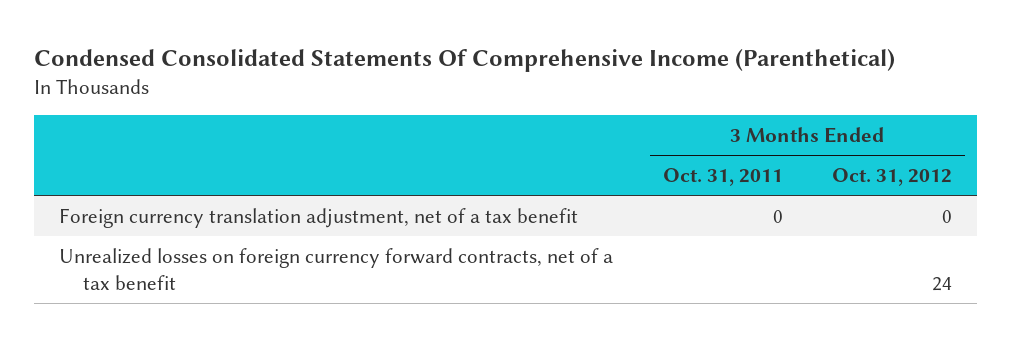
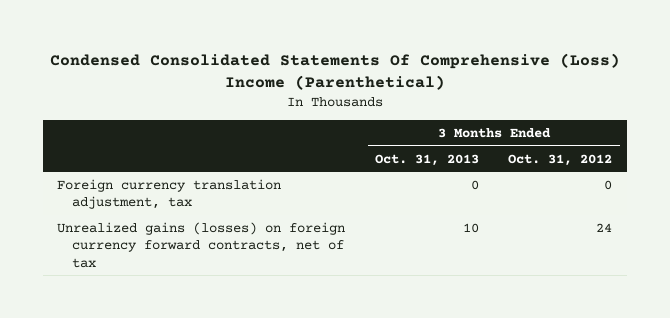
- Condensed Consolidated Statements Of Comprehensive Income (Parenthetical)
+ Condensed Consolidated Statements Of Comprehensive (Loss) Income (Parenthetical)
- | 3 Months Ended Oct. 31, 2011 | 3 Months Ended Oct. 31, 2012
+ | 3 Months Ended Oct. 31, 2013 | 3 Months Ended Oct. 31, 2012
- Foreign currency translation adjustment, net of a tax benefit | 0 | 0
- Unrealized losses on foreign currency forward contracts, net of a tax benefit | | 24
+ Foreign currency translation adjustment, tax | 0 | 0
+ Unrealized gains (losses) on foreign currency forward contracts, net of tax | 10 | 24

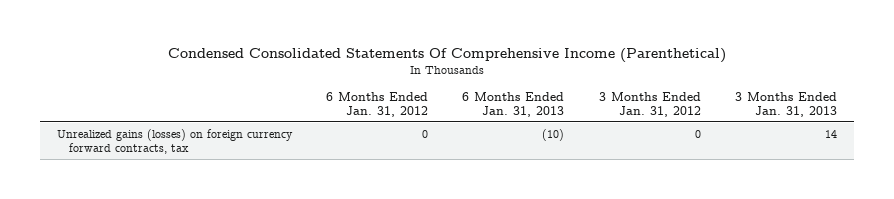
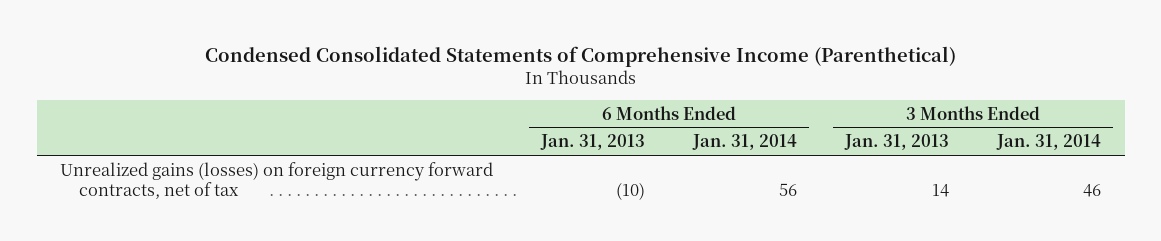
- Condensed Consolidated Statements Of Comprehensive Income (Parenthetical)
+ Condensed Consolidated Statements of Comprehensive Income (Parenthetical)
- | 6 Months Ended Jan. 31, 2012 | 6 Months Ended Jan. 31, 2013 | 3 Months Ended Jan. 31, 2012 | 3 Months Ended Jan. 31, 2013
+ | 6 Months Ended Jan. 31, 2013 | 6 Months Ended Jan. 31, 2014 | 3 Months Ended Jan. 31, 2013 | 3 Months Ended Jan. 31, 2014
- Unrealized gains (losses) on foreign currency forward contracts, tax | 0 | (10) | 0 | 14
+ Unrealized gains (losses) on foreign currency forward contracts, net of tax | (10) | 56 | 14 | 46

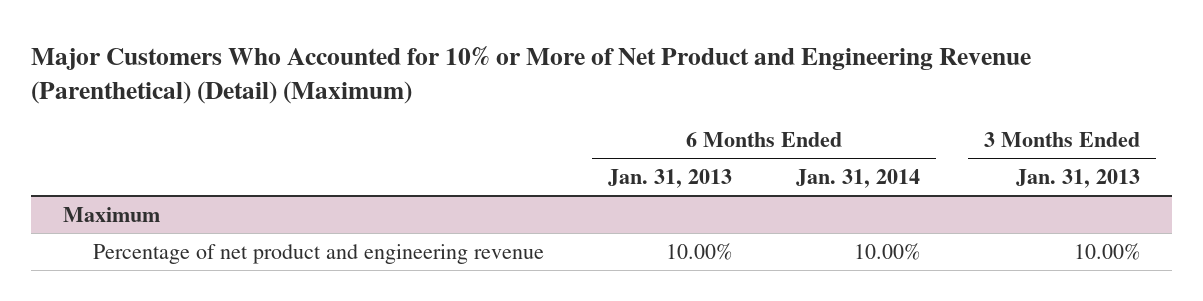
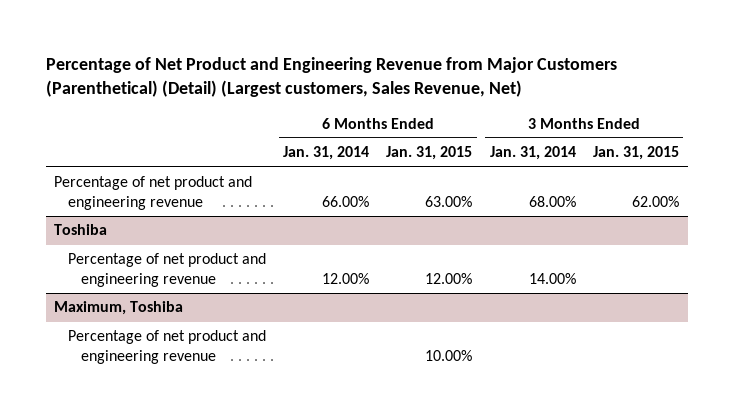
- Major Customers Who Accounted for 10% or More of Net Product and Engineering Revenue (Parenthetical) (Detail) (Maximum)
+ Percentage of Net Product and Engineering Revenue from Major Customers (Parenthetical) (Detail) (Largest customers, Sales Revenue, Net)
- | 6 Months Ended Jan. 31, 2013 | 6 Months Ended Jan. 31, 2014 | 3 Months Ended Jan. 31, 2013
+ | 6 Months Ended Jan. 31, 2014 | 6 Months Ended Jan. 31, 2015 | 3 Months Ended Jan. 31, 2014 | 3 Months Ended Jan. 31, 2015
- Maximum
- Percentage of net product and engineering revenue | 10.00% | 10.00% | 10.00%
+ Percentage of net product and engineering revenue | 66.00% | 63.00% | 68.00% | 62.00%
+ Toshiba
+ Percentage of net product and engineering revenue | 12.00% | 12.00% | 14.00% |
+ Maximum, Toshiba
+ Percentage of net product and engineering revenue | | 10.00% | |

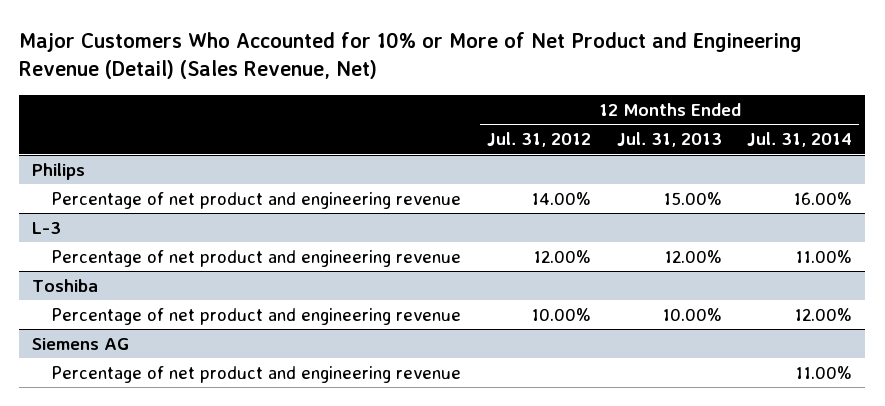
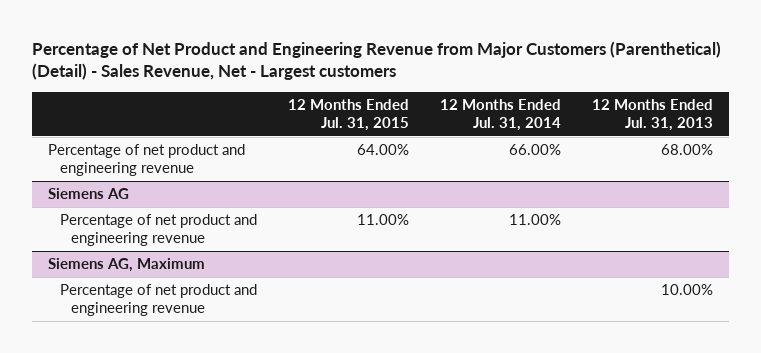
- Major Customers Who Accounted for 10% or More of Net Product and Engineering Revenue (Detail) (Sales Revenue, Net)
+ Percentage of Net Product and Engineering Revenue from Major Customers (Parenthetical) (Detail) - Sales Revenue, Net - Largest customers
- | 12 Months Ended Jul. 31, 2012 | 12 Months Ended Jul. 31, 2013 | 12 Months Ended Jul. 31, 2014
+ | 12 Months Ended Jul. 31, 2015 | 12 Months Ended Jul. 31, 2014 | 12 Months Ended Jul. 31, 2013
- Philips
- Percentage of net product and engineering revenue | 14.00% | 15.00% | 16.00%
- L-3
- Percentage of net product and engineering revenue | 12.00% | 12.00% | 11.00%
- Toshiba
- Percentage of net product and engineering revenue | 10.00% | 10.00% | 12.00%
+ Percentage of net product and engineering revenue | 64.00% | 66.00% | 68.00%
+ Siemens AG, Maximum
+ Percentage of net product and engineering revenue | | | 10.00%

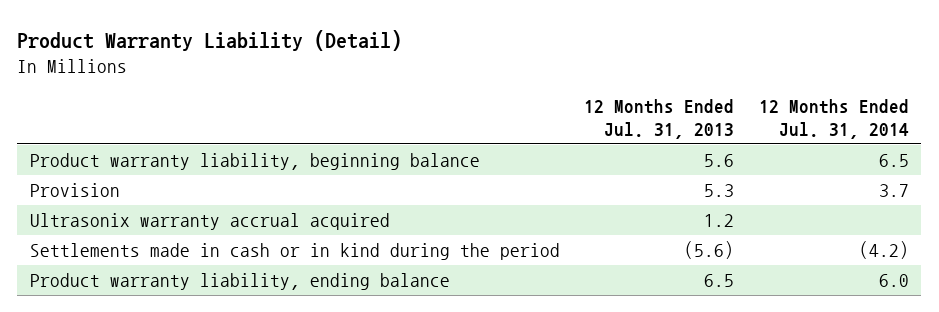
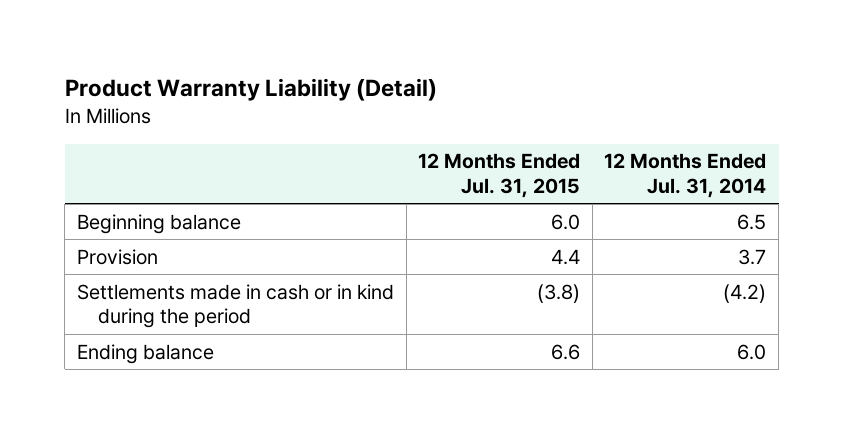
- | 12 Months Ended Jul. 31, 2013 | 12 Months Ended Jul. 31, 2014
+ | 12 Months Ended Jul. 31, 2015 | 12 Months Ended Jul. 31, 2014
- Product warranty liability, beginning balance | 5.6 | 6.5
+ Beginning balance | 6.0 | 6.5
- Ultrasonix warranty accrual acquired | 1.2 |
- Product warranty liability, ending balance | 6.5 | 6.0
+ Ending balance | 6.6 | 6.0

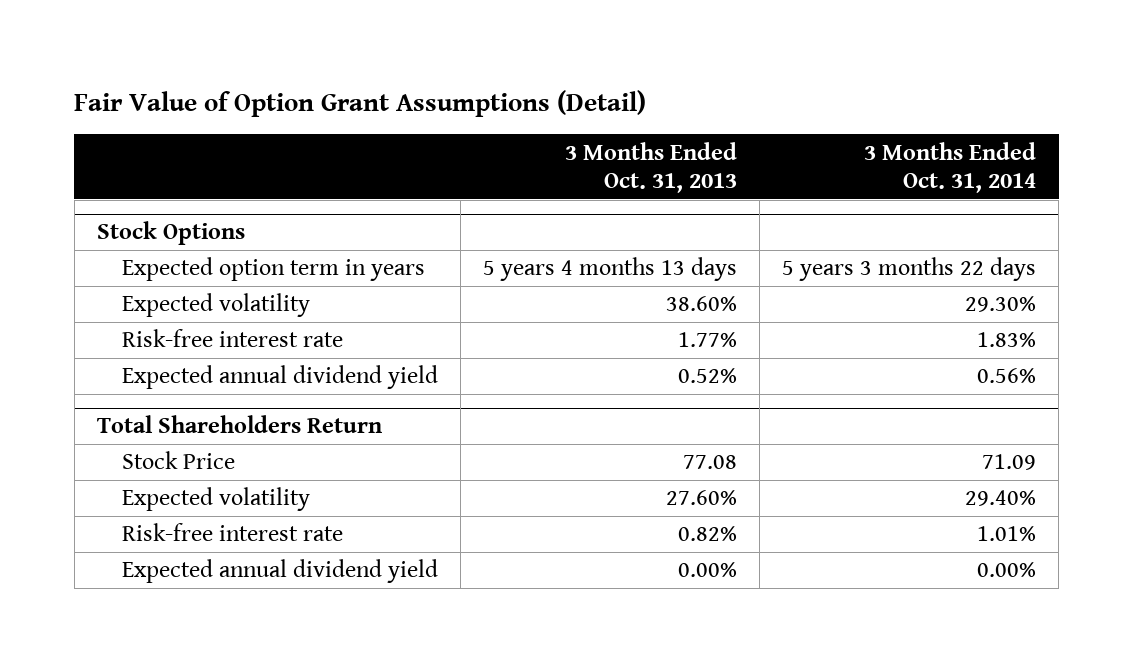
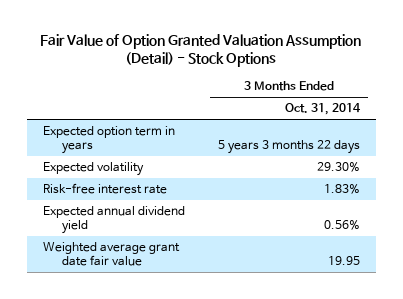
- Fair Value of Option Grant Assumptions (Detail)
+ Fair Value of Option Granted Valuation Assumption (Detail) - Stock Options
- | 3 Months Ended Oct. 31, 2013 | 3 Months Ended Oct. 31, 2014
+ | 3 Months Ended Oct. 31, 2014
- Stock Options
- Total Shareholders Return
- Stock Price | 77.08 | 71.09
- Expected volatility | 27.60% | 29.40%
- Risk-free interest rate | 0.82% | 1.01%
- Expected annual dividend yield | 0.00% | 0.00%
+ Weighted average grant date fair value | 19.95

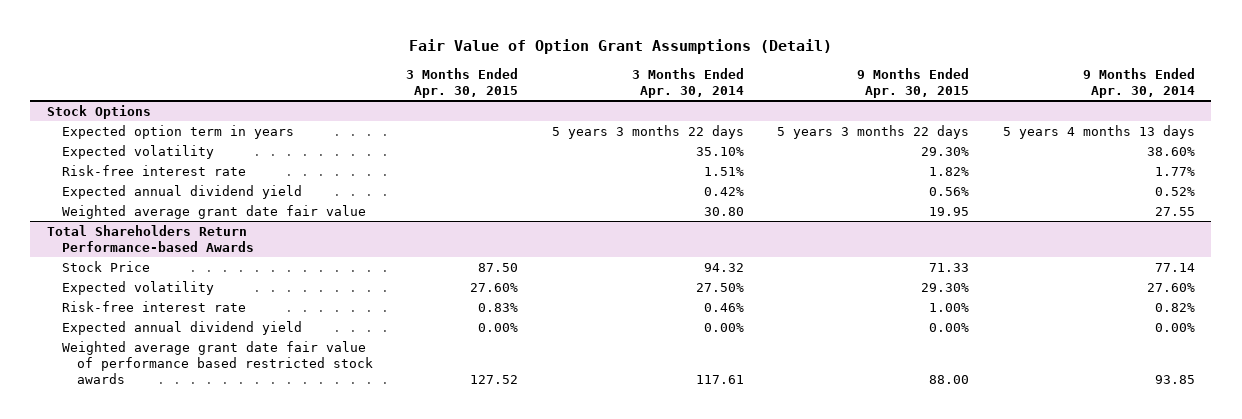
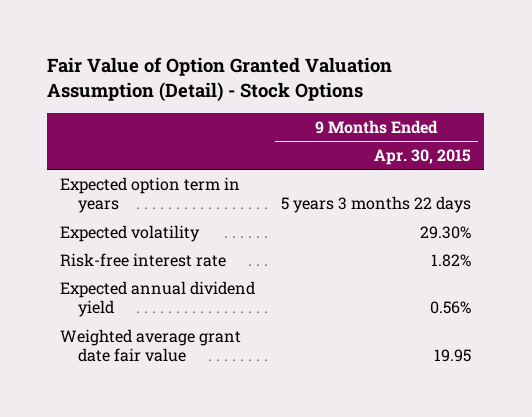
- Fair Value of Option Grant Assumptions (Detail)
+ Fair Value of Option Granted Valuation Assumption (Detail) - Stock Options
- | 3 Months Ended Apr. 30, 2015 | 3 Months Ended Apr. 30, 2014 | 9 Months Ended Apr. 30, 2015 | 9 Months Ended Apr. 30, 2014
+ | 9 Months Ended Apr. 30, 2015
- Stock Options
- Total Shareholders Return Performance-based Awards
- Stock Price | 87.50 | 94.32 | 71.33 | 77.14
- Expected volatility | 27.60% | 27.50% | 29.30% | 27.60%
- Risk-free interest rate | 0.83% | 0.46% | 1.00% | 0.82%
- Expected annual dividend yield | 0.00% | 0.00% | 0.00% | 0.00%
- Weighted average grant date fair value of performance based restricted stock awards | 127.52 | 117.61 | 88.00 | 93.85

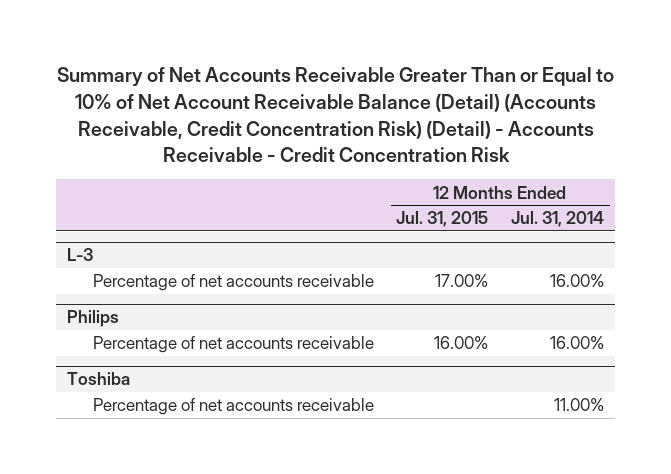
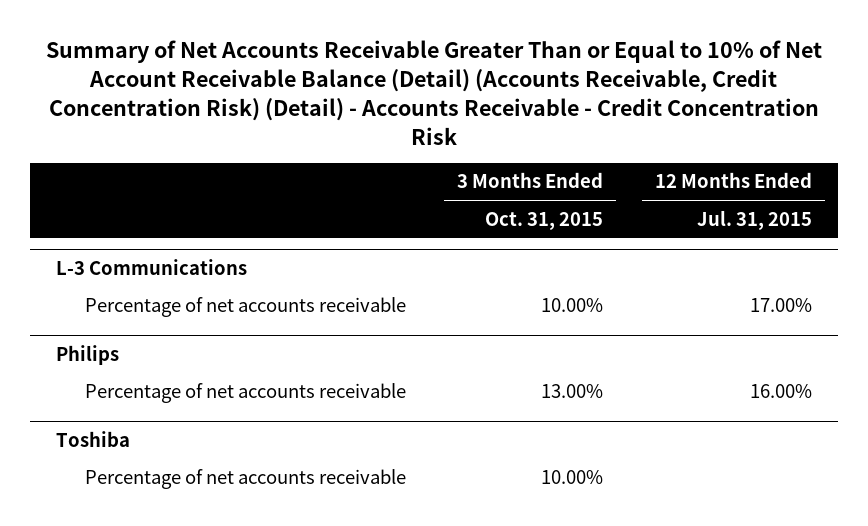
- | 12 Months Ended Jul. 31, 2015 | 12 Months Ended Jul. 31, 2014
+ | 3 Months Ended Oct. 31, 2015 | 12 Months Ended Jul. 31, 2015
- L-3
+ L-3 Communications

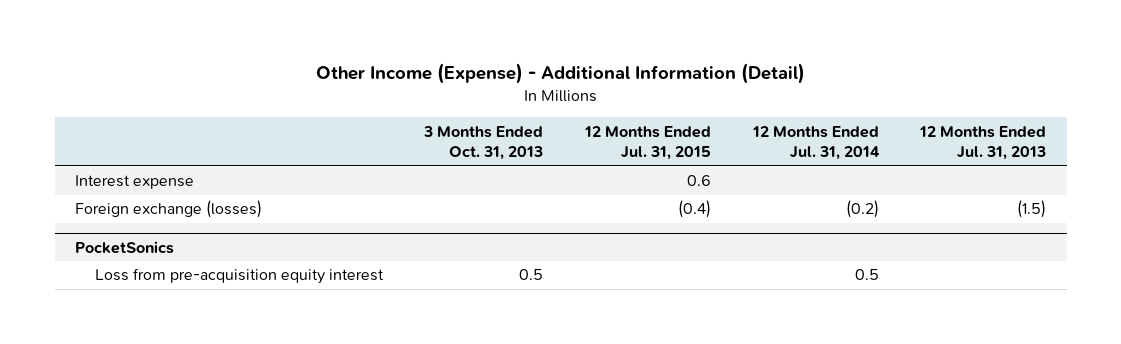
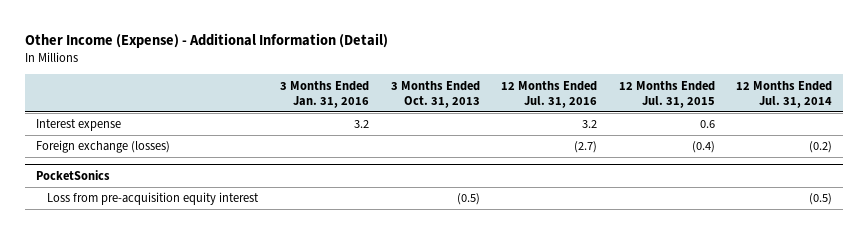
- | 3 Months Ended Oct. 31, 2013 | 12 Months Ended Jul. 31, 2015 | 12 Months Ended Jul. 31, 2014 | 12 Months Ended Jul. 31, 2013
+ | 3 Months Ended Jan. 31, 2016 | 3 Months Ended Oct. 31, 2013 | 12 Months Ended Jul. 31, 2016 | 12 Months Ended Jul. 31, 2015 | 12 Months Ended Jul. 31, 2014
@ PocketSonics
- Loss from pre-acquisition equity interest | 0.5 | | 0.5 |
+ Loss from pre-acquisition equity interest | | (0.5) | | | (0.5)

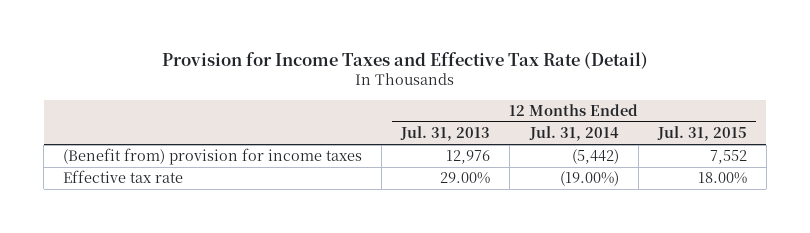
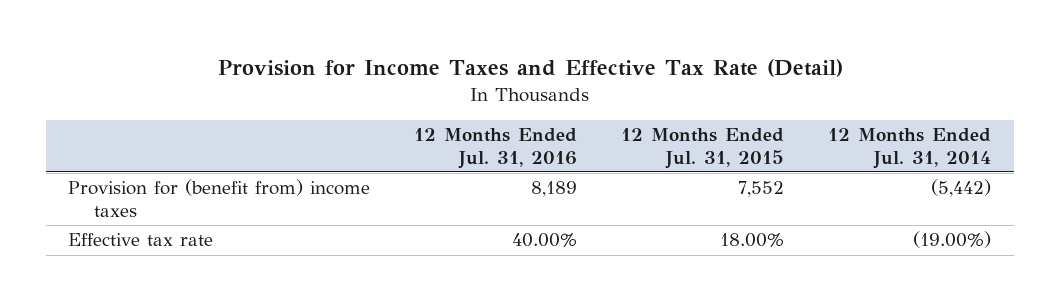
- | 12 Months Ended Jul. 31, 2013 | 12 Months Ended Jul. 31, 2014 | 12 Months Ended Jul. 31, 2015
+ | 12 Months Ended Jul. 31, 2016 | 12 Months Ended Jul. 31, 2015 | 12 Months Ended Jul. 31, 2014
- (Benefit from) provision for income taxes | 12,976 | (5,442) | 7,552
+ Provision for (benefit from) income taxes | 8,189 | 7,552 | (5,442)

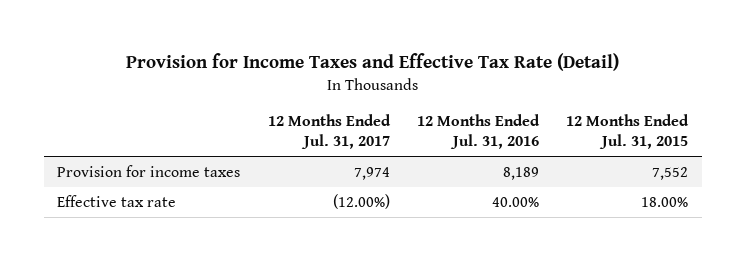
- | 12 Months Ended Jul. 31, 2016 | 12 Months Ended Jul. 31, 2015 | 12 Months Ended Jul. 31, 2014
+ | 12 Months Ended Jul. 31, 2017 | 12 Months Ended Jul. 31, 2016 | 12 Months Ended Jul. 31, 2015
- Provision for (benefit from) income taxes | 8,189 | 7,552 | (5,442)
+ Provision for income taxes | 7,974 | 8,189 | 7,552

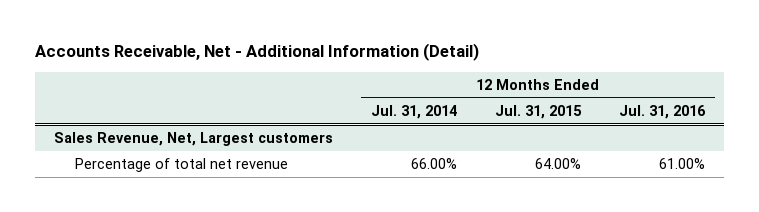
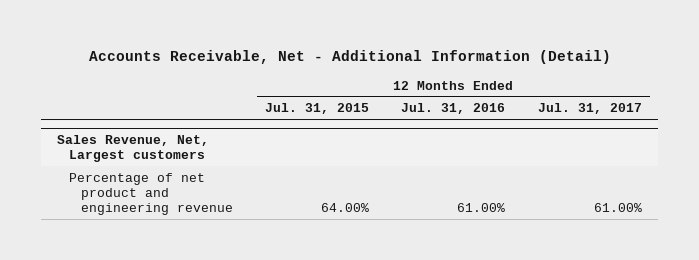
- | 12 Months Ended Jul. 31, 2014 | 12 Months Ended Jul. 31, 2015 | 12 Months Ended Jul. 31, 2016
+ | 12 Months Ended Jul. 31, 2015 | 12 Months Ended Jul. 31, 2016 | 12 Months Ended Jul. 31, 2017
@ Sales Revenue, Net, Largest customers
- Percentage of total net revenue | 66.00% | 64.00% | 61.00%
+ Percentage of net product and engineering revenue | 64.00% | 61.00% | 61.00%

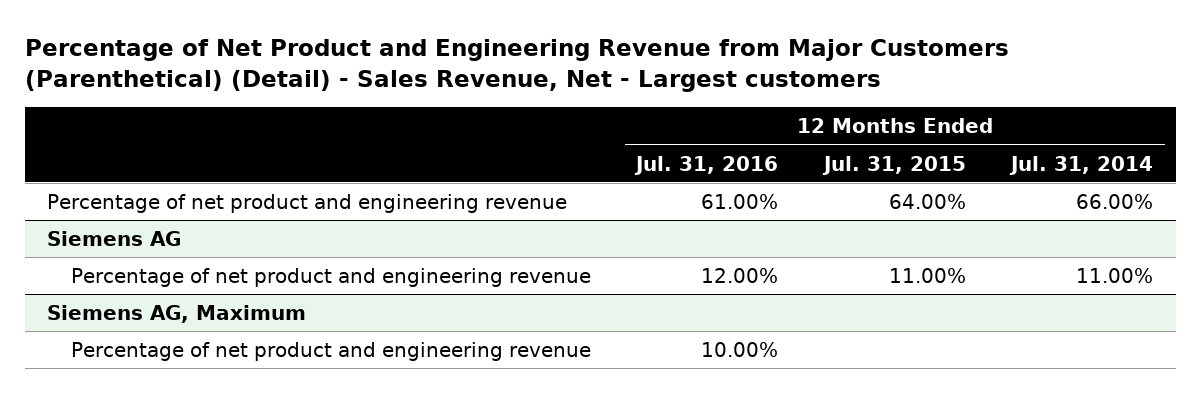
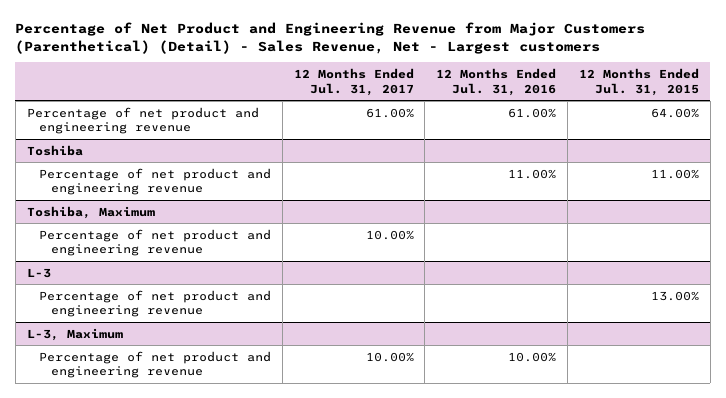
- | 12 Months Ended Jul. 31, 2016 | 12 Months Ended Jul. 31, 2015 | 12 Months Ended Jul. 31, 2014
+ | 12 Months Ended Jul. 31, 2017 | 12 Months Ended Jul. 31, 2016 | 12 Months Ended Jul. 31, 2015
- Siemens AG
- Percentage of net product and engineering revenue | 12.00% | 11.00% | 11.00%
- Siemens AG, Maximum
+ Toshiba
+ Percentage of net product and engineering revenue | | 11.00% | 11.00%
+ Toshiba, Maximum
+ Percentage of net product and engineering revenue | 10.00% | |
+ L-3
+ Percentage of net product and engineering revenue | | | 13.00%
+ L-3, Maximum

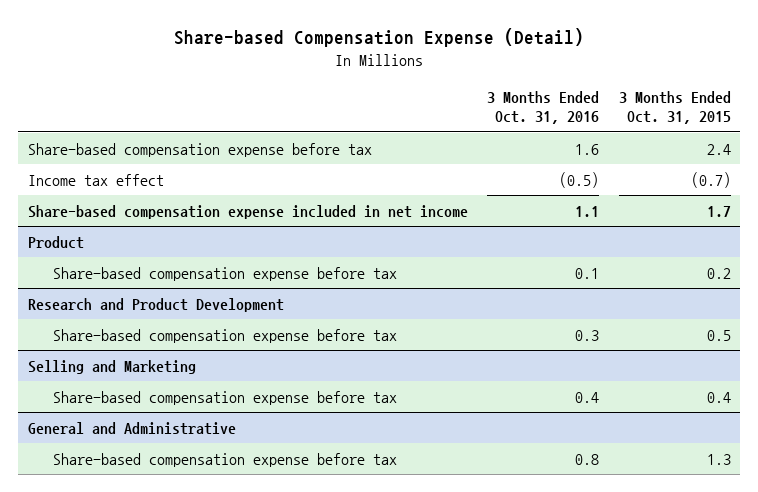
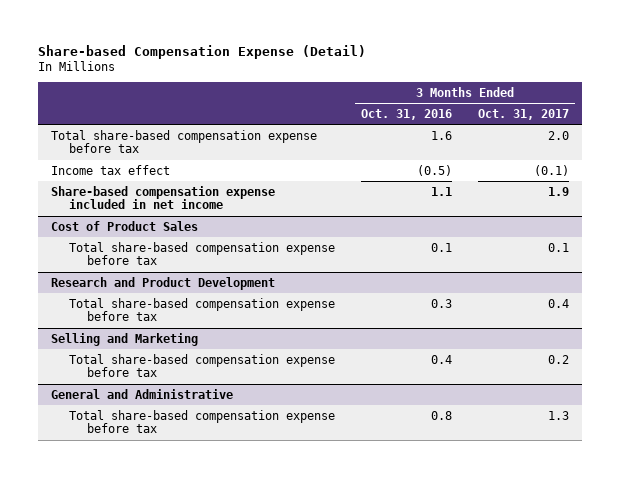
- | 3 Months Ended Oct. 31, 2016 | 3 Months Ended Oct. 31, 2015
+ | 3 Months Ended Oct. 31, 2016 | 3 Months Ended Oct. 31, 2017
- Share-based compensation expense before tax | 1.6 | 2.4
+ Total share-based compensation expense before tax | 1.6 | 2.0
- Product
- Share-based compensation expense before tax | 0.1 | 0.2
+ Cost of Product Sales
+ Total share-based compensation expense before tax | 0.1 | 0.1
@ Research and Product Development
- Share-based compensation expense before tax | 0.3 | 0.5
+ Total share-based compensation expense before tax | 0.3 | 0.4
@ Selling and Marketing
- Share-based compensation expense before tax | 0.4 | 0.4
+ Total share-based compensation expense before tax | 0.4 | 0.2
@ General and Administrative
- Share-based compensation expense before tax | 0.8 | 1.3
+ Total share-based compensation expense before tax | 0.8 | 1.3

